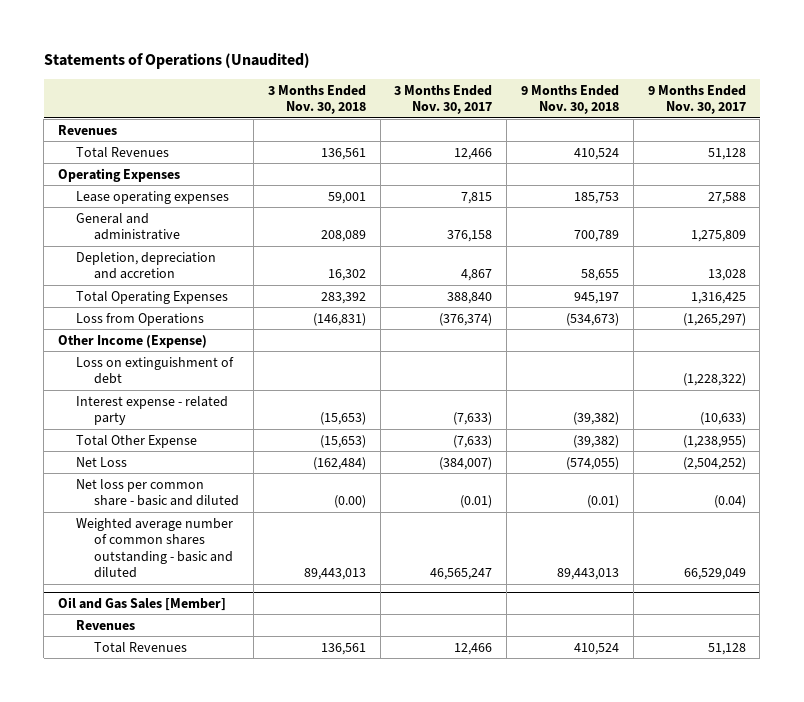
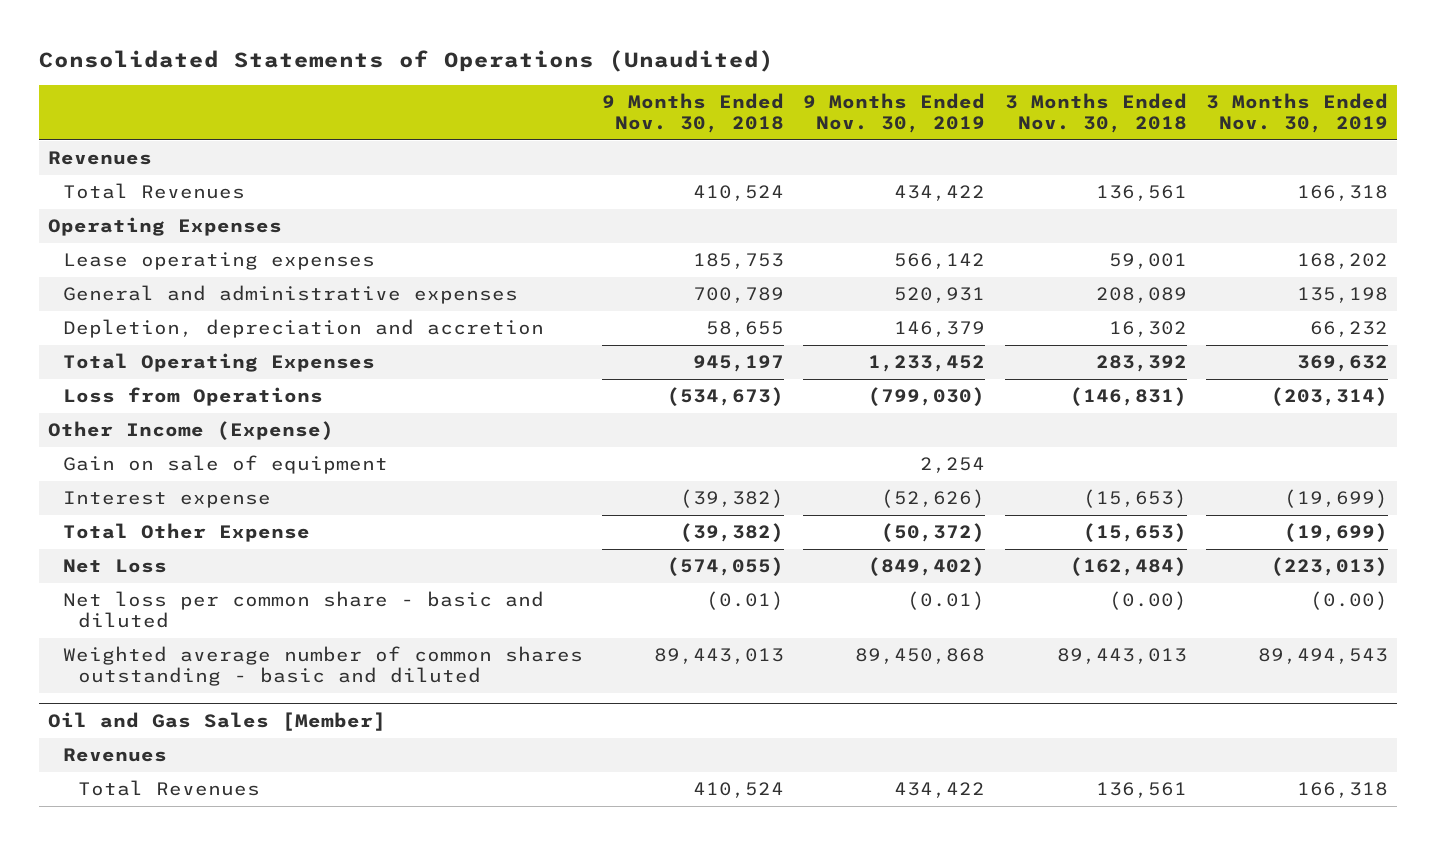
- Statements of Operations (Unaudited)
+ Consolidated Statements of Operations (Unaudited)
- | 3 Months Ended Nov. 30, 2018 | 3 Months Ended Nov. 30, 2017 | 9 Months Ended Nov. 30, 2018 | 9 Months Ended Nov. 30, 2017
+ | 9 Months Ended Nov. 30, 2018 | 9 Months Ended Nov. 30, 2019 | 3 Months Ended Nov. 30, 2018 | 3 Months Ended Nov. 30, 2019
- General and administrative | 208,089 | 376,158 | 700,789 | 1,275,809
+ General and administrative expenses | 700,789 | 520,931 | 208,089 | 135,198
- Loss on extinguishment of debt | | | | (1,228,322)
- Interest expense - related party | (15,653) | (7,633) | (39,382) | (10,633)
+ Gain on sale of equipment | | 2,254 | |
+ Interest expense | (39,382) | (52,626) | (15,653) | (19,699)

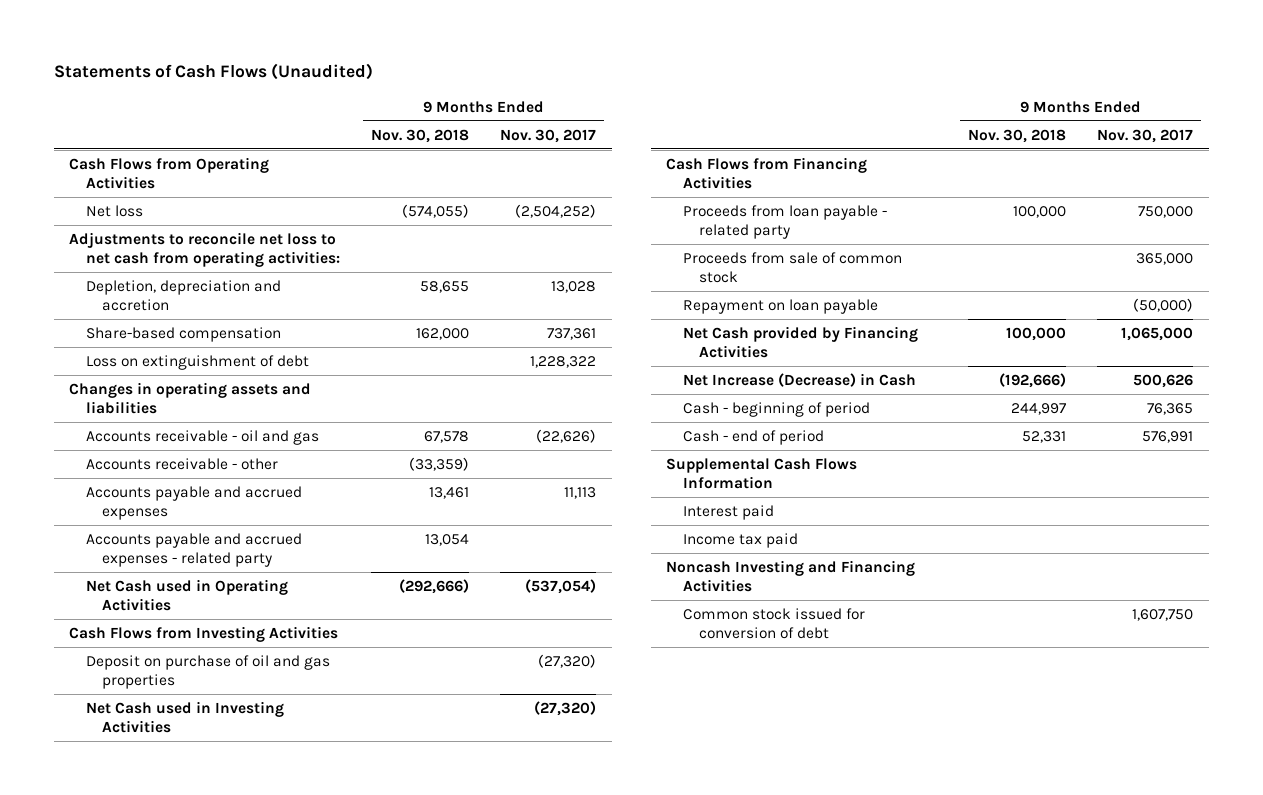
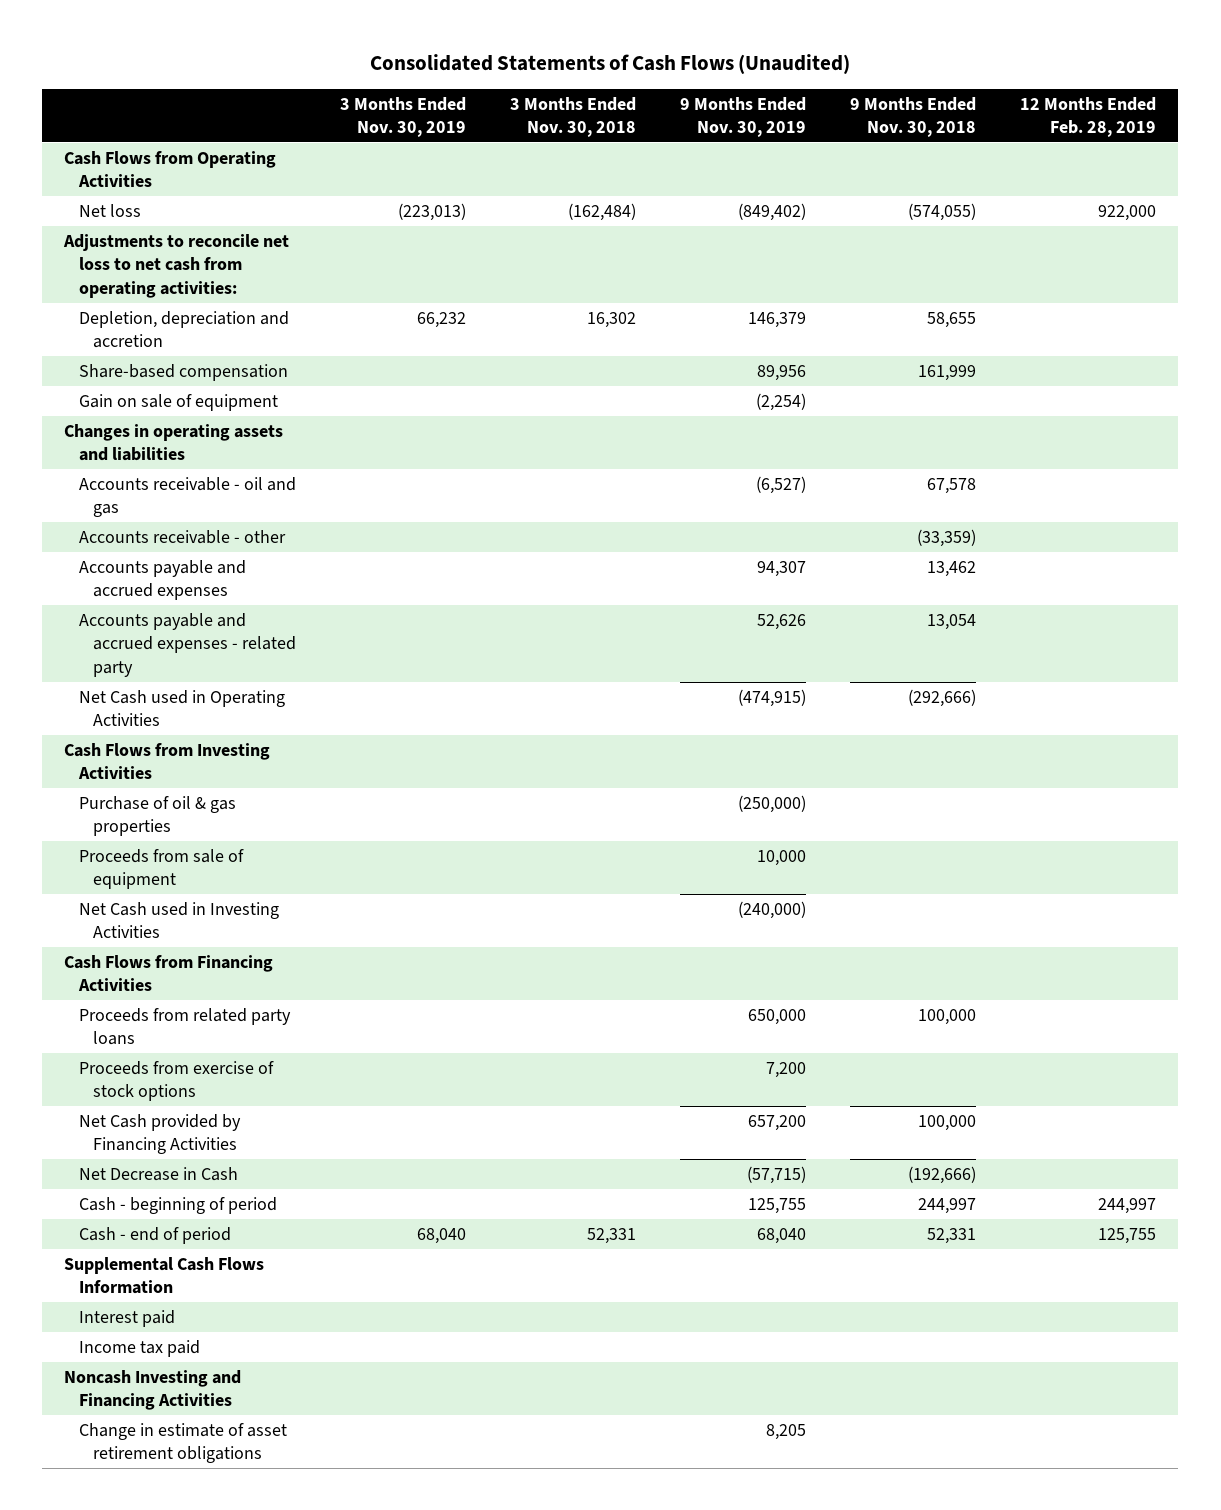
- Statements of Cash Flows (Unaudited)
+ Consolidated Statements of Cash Flows (Unaudited)
- | 9 Months Ended Nov. 30, 2018 | 9 Months Ended Nov. 30, 2017
+ | 3 Months Ended Nov. 30, 2019 | 3 Months Ended Nov. 30, 2018 | 9 Months Ended Nov. 30, 2019 | 9 Months Ended Nov. 30, 2018 | 12 Months Ended Feb. 28, 2019
- Share-based compensation | 162,000 | 737,361
- Loss on extinguishment of debt | | 1,228,322
+ Share-based compensation | | | 89,956 | 161,999 |
+ Gain on sale of equipment | | | (2,254) | |
- Accounts payable and accrued expenses | 13,461 | 11,113
+ Accounts payable and accrued expenses | | | 94,307 | 13,462 |
- Deposit on purchase of oil and gas properties | | (27,320)
+ Purchase of oil & gas properties | | | (250,000) | |
+ Proceeds from sale of equipment | | | 10,000 | |
- Proceeds from loan payable - related party | 100,000 | 750,000
- Proceeds from sale of common stock | | 365,000
- Repayment on loan payable | | (50,000)
+ Proceeds from related party loans | | | 650,000 | 100,000 |
+ Proceeds from exercise of stock options | | | 7,200 | |
- Net Increase (Decrease) in Cash | (192,666) | 500,626
+ Net Decrease in Cash | | | (57,715) | (192,666) |
- Common stock issued for conversion of debt | | 1,607,750
+ Change in estimate of asset retirement obligations | | | 8,205 | |

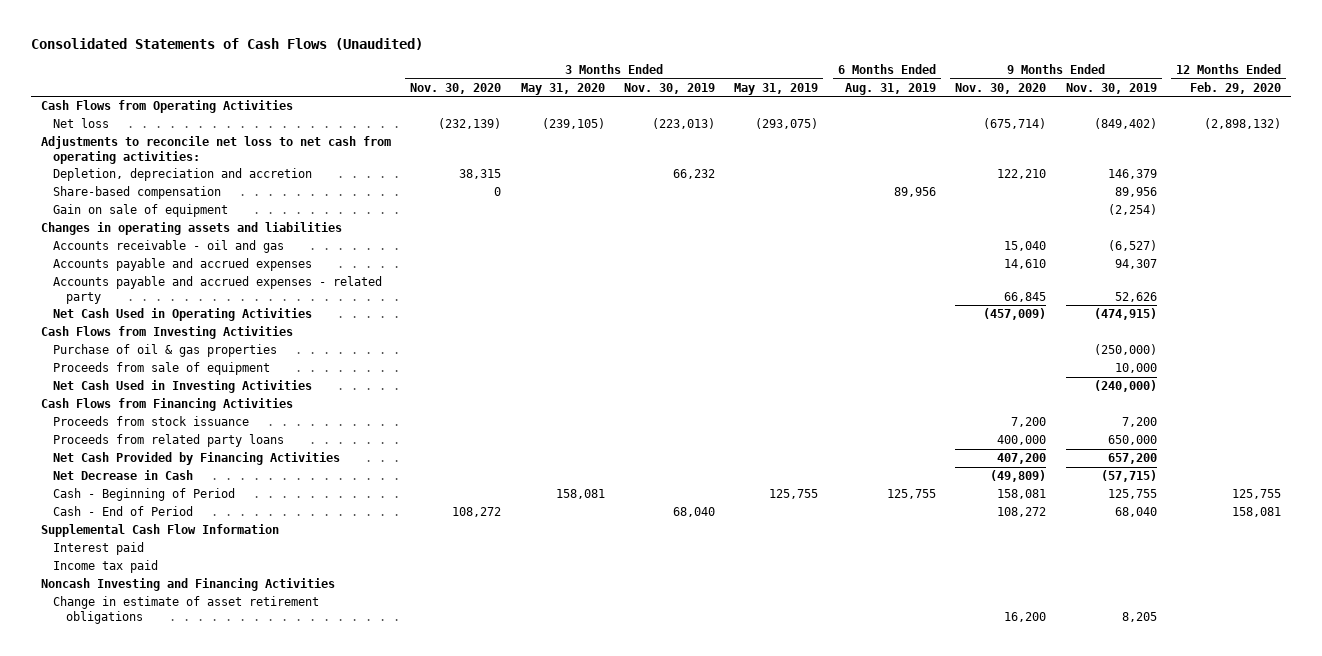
- | 3 Months Ended Nov. 30, 2019 | 3 Months Ended Nov. 30, 2018 | 9 Months Ended Nov. 30, 2019 | 9 Months Ended Nov. 30, 2018 | 12 Months Ended Feb. 28, 2019
+ | 3 Months Ended Nov. 30, 2020 | 3 Months Ended May 31, 2020 | 3 Months Ended Nov. 30, 2019 | 3 Months Ended May 31, 2019 | 6 Months Ended Aug. 31, 2019 | 9 Months Ended Nov. 30, 2020 | 9 Months Ended Nov. 30, 2019 | 12 Months Ended Feb. 29, 2020
- Accounts receivable - other | | | | (33,359) |
- Net Cash used in Operating Activities | | | (474,915) | (292,666) |
+ Net Cash Used in Operating Activities | | | | | | (457,009) | (474,915) |
- Net Cash used in Investing Activities | | | (240,000) | |
+ Net Cash Used in Investing Activities | | | | | | | (240,000) |
+ Proceeds from stock issuance | | | | | | 7,200 | 7,200 |
- Proceeds from exercise of stock options | | | 7,200 | |
- Net Cash provided by Financing Activities | | | 657,200 | 100,000 |
+ Net Cash Provided by Financing Activities | | | | | | 407,200 | 657,200 |
- Cash - beginning of period | | | 125,755 | 244,997 | 244,997
- Cash - end of period | 68,040 | 52,331 | 68,040 | 52,331 | 125,755
- Supplemental Cash Flows Information
+ Cash - Beginning of Period | | 158,081 | | 125,755 | 125,755 | 158,081 | 125,755 | 125,755
+ Cash - End of Period | 108,272 | | 68,040 | | | 108,272 | 68,040 | 158,081
+ Supplemental Cash Flow Information

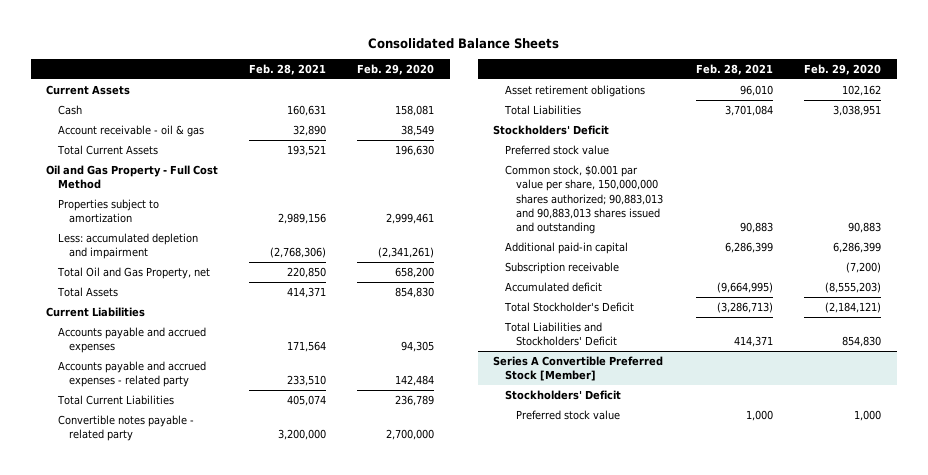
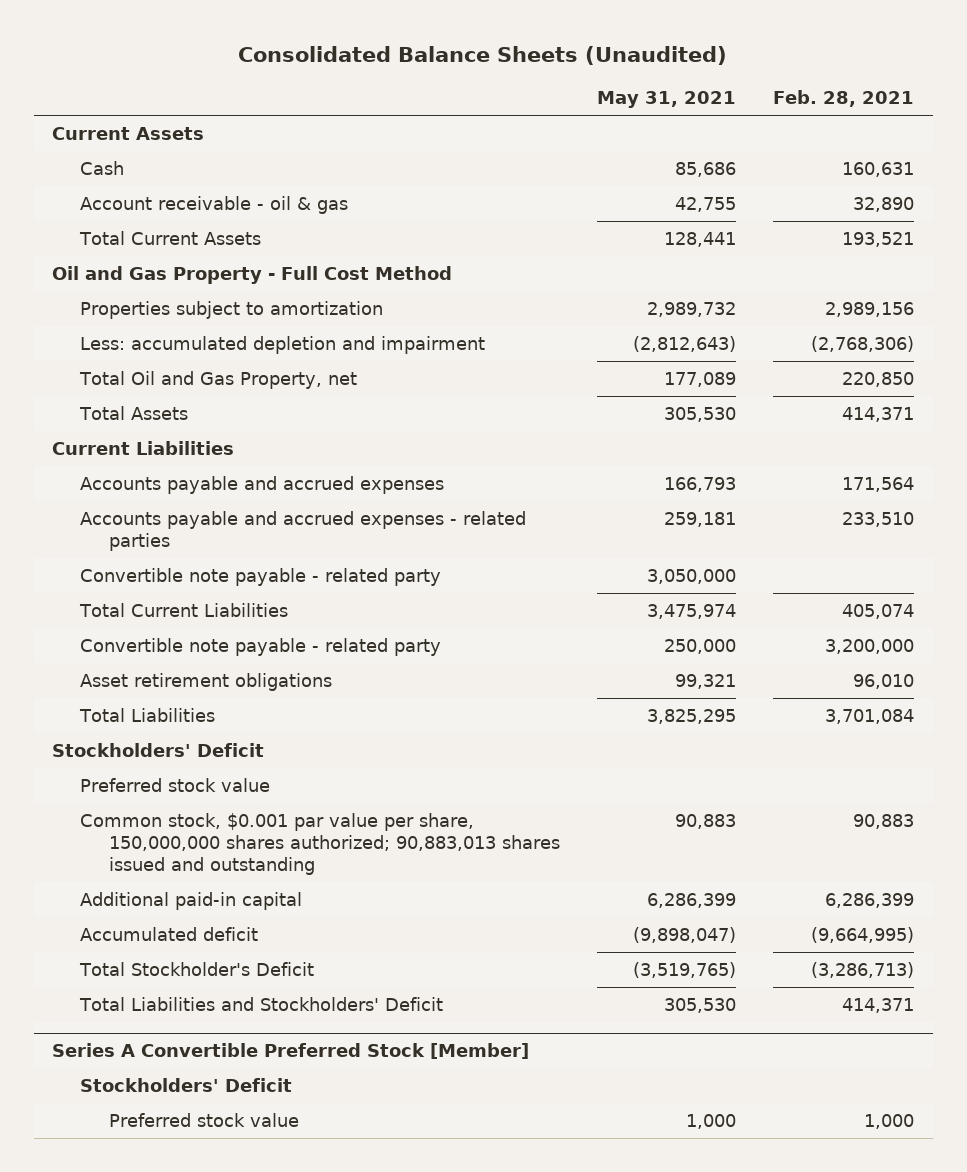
- Consolidated Balance Sheets
+ Consolidated Balance Sheets (Unaudited)
- | Feb. 28, 2021 | Feb. 29, 2020
+ | May 31, 2021 | Feb. 28, 2021
- Accounts payable and accrued expenses - related party | 233,510 | 142,484
+ Accounts payable and accrued expenses - related parties | 259,181 | 233,510
+ Convertible note payable - related party | 3,050,000 |
- Convertible notes payable - related party | 3,200,000 | 2,700,000
+ Convertible note payable - related party | 250,000 | 3,200,000
- Common stock, $0.001 par value per share, 150,000,000 shares authorized; 90,883,013 and 90,883,013 shares issued and outstanding | 90,883 | 90,883
+ Common stock, $0.001 par value per share, 150,000,000 shares authorized; 90,883,013 shares issued and outstanding | 90,883 | 90,883
- Subscription receivable | | (7,200)

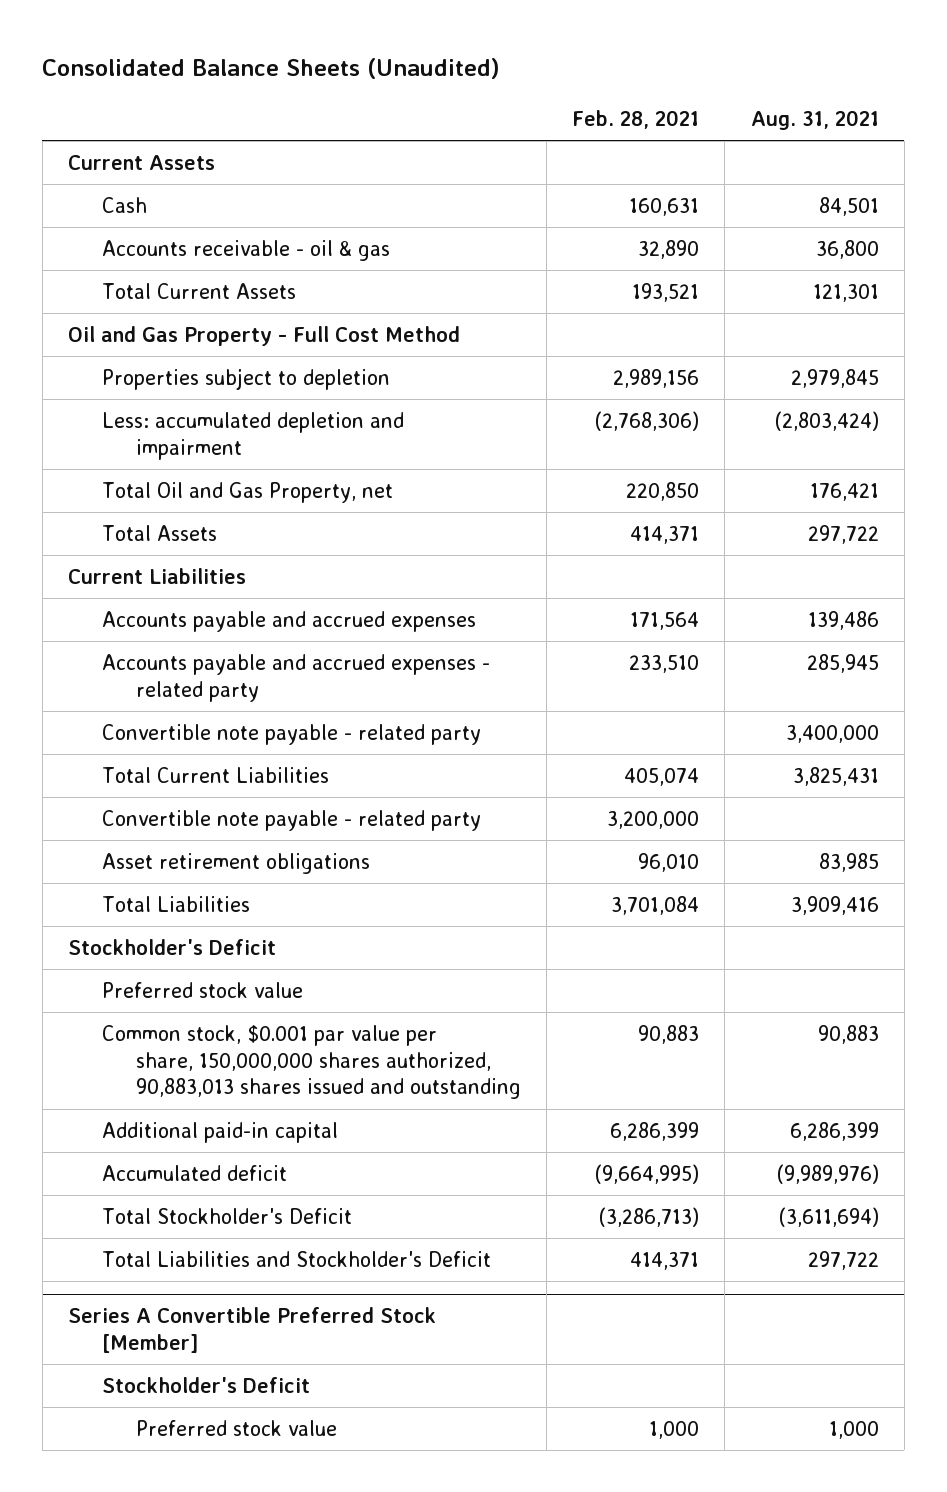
- | May 31, 2021 | Feb. 28, 2021
+ | Feb. 28, 2021 | Aug. 31, 2021
- Account receivable - oil & gas | 42,755 | 32,890
+ Accounts receivable - oil & gas | 32,890 | 36,800
- Properties subject to amortization | 2,989,732 | 2,989,156
+ Properties subject to depletion | 2,989,156 | 2,979,845
- Accounts payable and accrued expenses - related parties | 259,181 | 233,510
+ Accounts payable and accrued expenses - related party | 233,510 | 285,945
- Stockholders' Deficit
+ Stockholder's Deficit
- Common stock, $0.001 par value per share, 150,000,000 shares authorized; 90,883,013 shares issued and outstanding | 90,883 | 90,883
+ Common stock, $0.001 par value per share, 150,000,000 shares authorized, 90,883,013 shares issued and outstanding | 90,883 | 90,883
- Total Liabilities and Stockholders' Deficit | 305,530 | 414,371
+ Total Liabilities and Stockholder's Deficit | 414,371 | 297,722
@ Series A Convertible Preferred Stock [Member]
- Stockholders' Deficit
+ Stockholder's Deficit

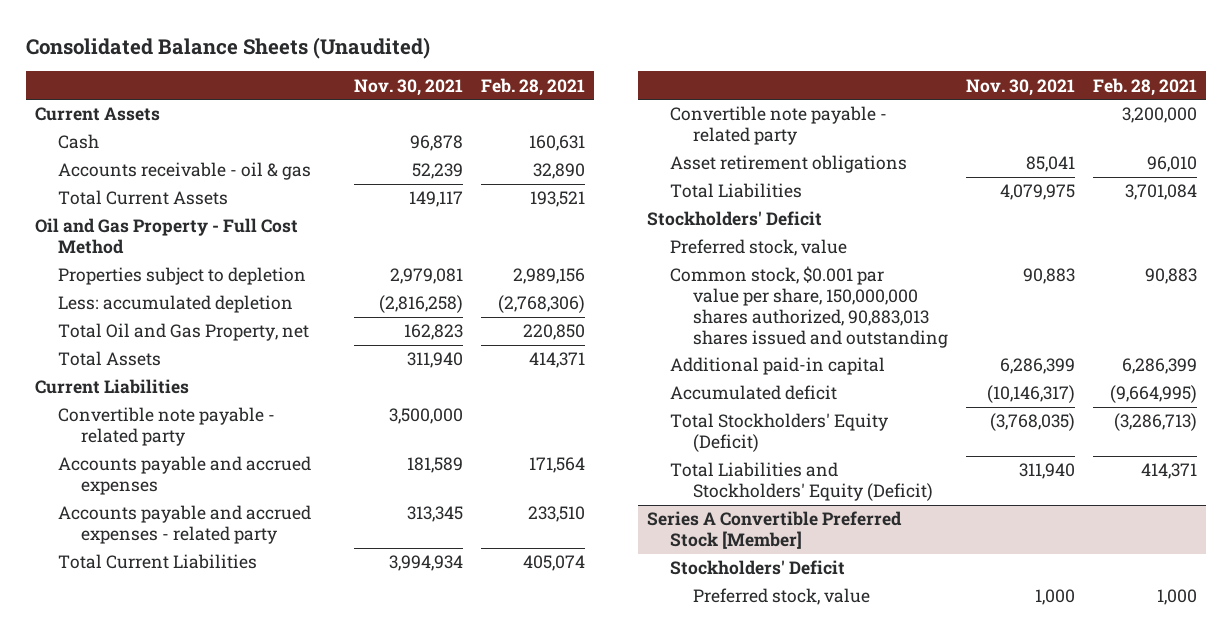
- | Feb. 28, 2021 | Aug. 31, 2021
+ | Nov. 30, 2021 | Feb. 28, 2021
- Less: accumulated depletion and impairment | (2,768,306) | (2,803,424)
+ Less: accumulated depletion | (2,816,258) | (2,768,306)
moved up: Convertible note payable - related party | 3,500,000 |
- Stockholder's Deficit
- Preferred stock value
+ Stockholders' Deficit
+ Preferred stock, value
- Total Stockholder's Deficit | (3,286,713) | (3,611,694)
- Total Liabilities and Stockholder's Deficit | 414,371 | 297,722
+ Total Stockholders' Equity (Deficit) | (3,768,035) | (3,286,713)
+ Total Liabilities and Stockholders' Equity (Deficit) | 311,940 | 414,371
@ Series A Convertible Preferred Stock [Member]
- Stockholder's Deficit
- Preferred stock value | 1,000 | 1,000
+ Stockholders' Deficit
+ Preferred stock, value | 1,000 | 1,000

